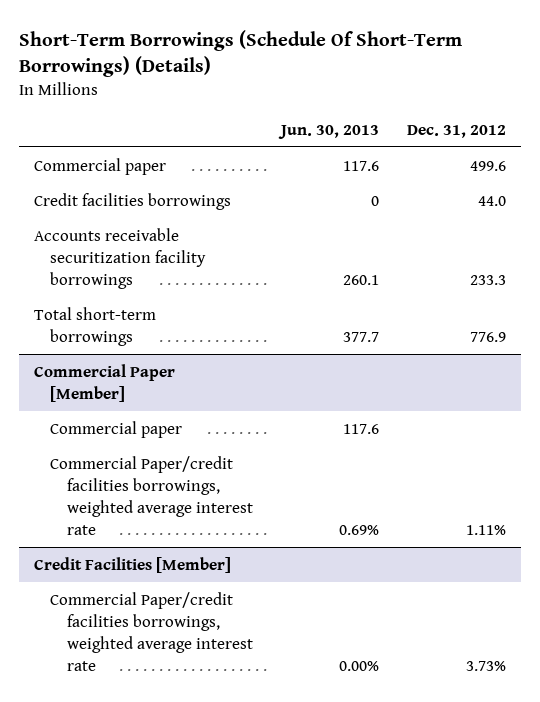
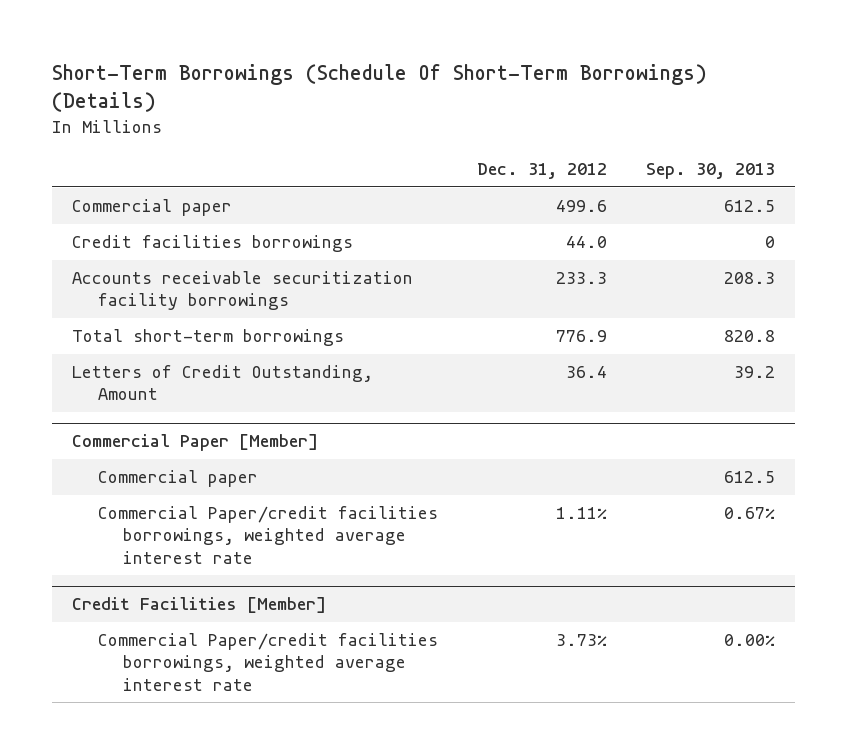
- | Jun. 30, 2013 | Dec. 31, 2012
+ | Dec. 31, 2012 | Sep. 30, 2013
+ Letters of Credit Outstanding, Amount | 36.4 | 39.2

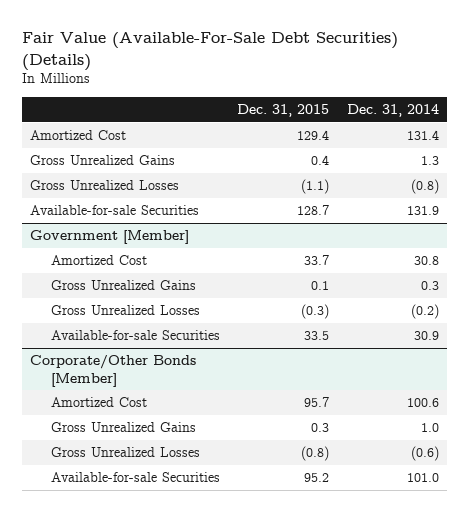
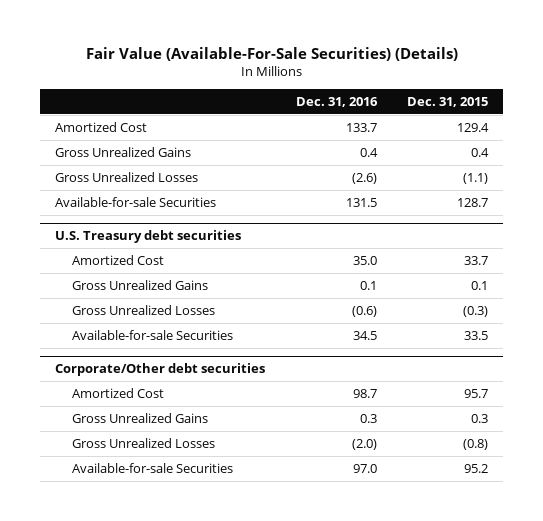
- Fair Value (Available-For-Sale Debt Securities) (Details)
+ Fair Value (Available-For-Sale Securities) (Details)
- | Dec. 31, 2015 | Dec. 31, 2014
+ | Dec. 31, 2016 | Dec. 31, 2015
- Government [Member]
+ U.S. Treasury debt securities
- Corporate/Other Bonds [Member]
+ Corporate/Other debt securities

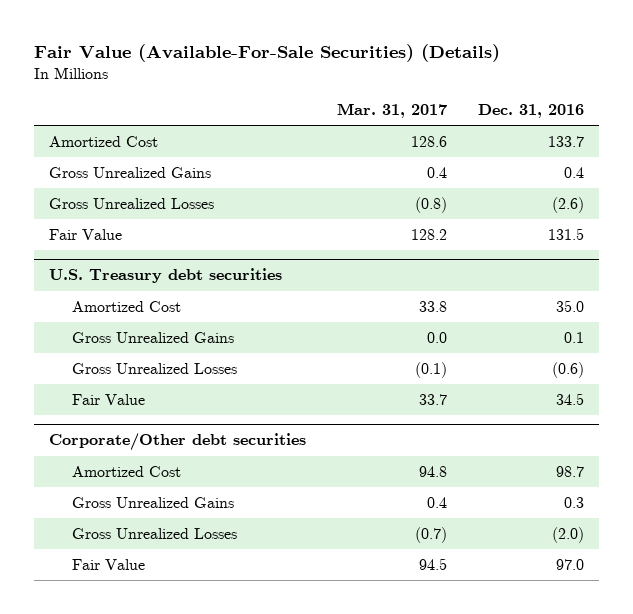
- | Dec. 31, 2016 | Dec. 31, 2015
+ | Mar. 31, 2017 | Dec. 31, 2016
- Available-for-sale Securities | 131.5 | 128.7
+ Fair Value | 128.2 | 131.5
@ U.S. Treasury debt securities
- Available-for-sale Securities | 34.5 | 33.5
+ Fair Value | 33.7 | 34.5
@ Corporate/Other debt securities
- Available-for-sale Securities | 97.0 | 95.2
+ Fair Value | 94.5 | 97.0

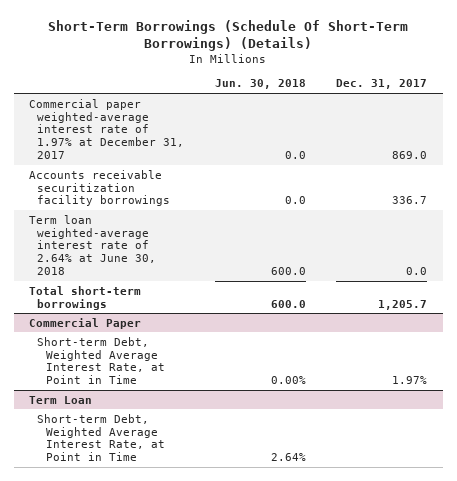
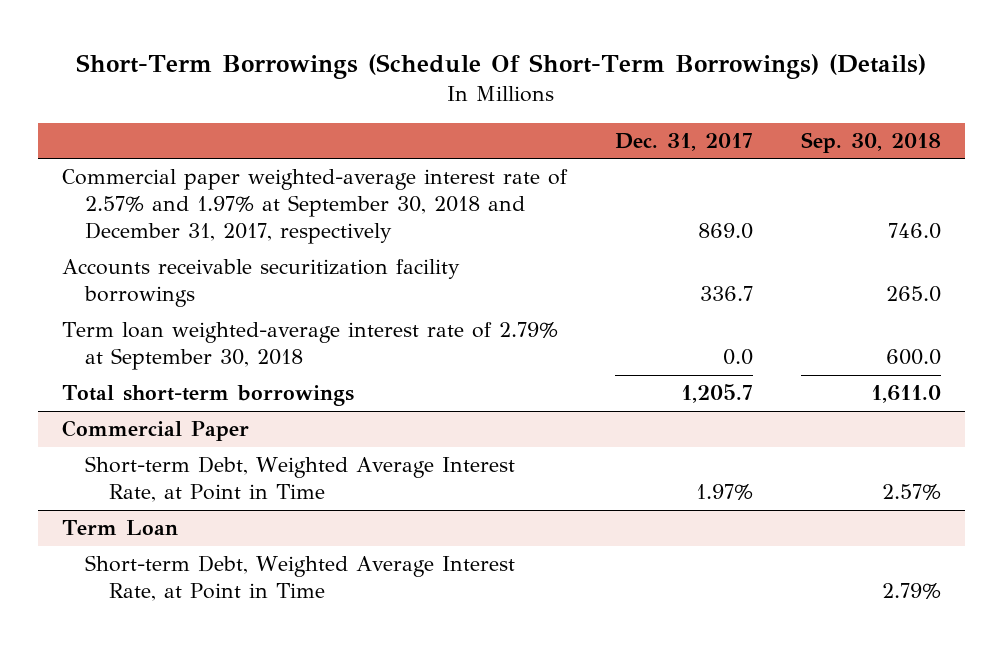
- | Jun. 30, 2018 | Dec. 31, 2017
+ | Dec. 31, 2017 | Sep. 30, 2018
- Commercial paper weighted-average interest rate of 1.97% at December 31, 2017 | 0.0 | 869.0
+ Commercial paper weighted-average interest rate of 2.57% and 1.97% at September 30, 2018 and December 31, 2017, respectively | 869.0 | 746.0
- Term loan weighted-average interest rate of 2.64% at June 30, 2018 | 600.0 | 0.0
+ Term loan weighted-average interest rate of 2.79% at September 30, 2018 | 0.0 | 600.0

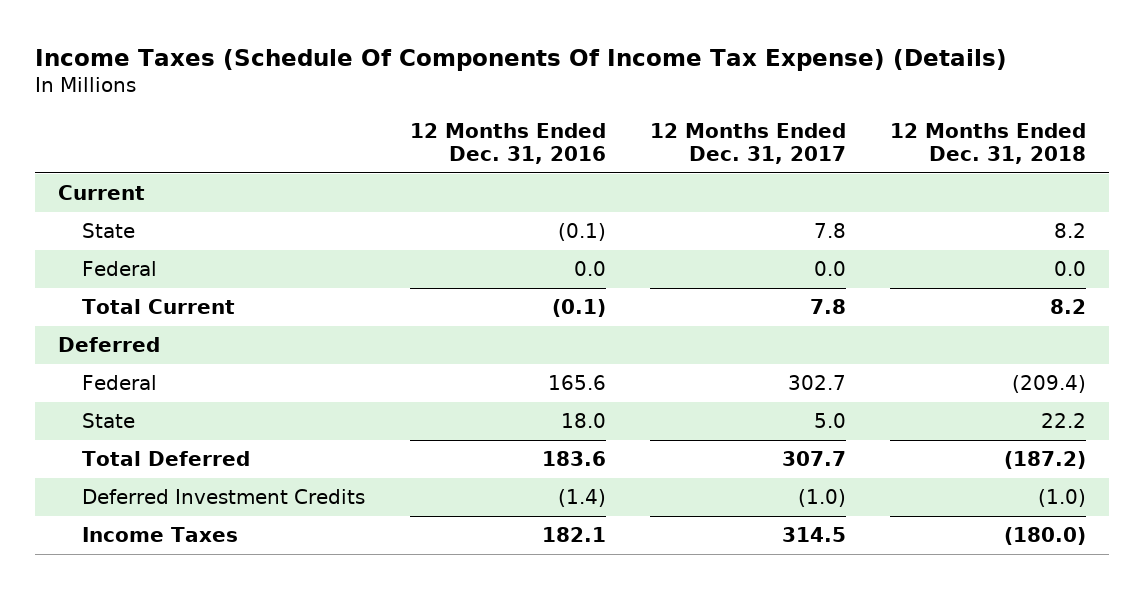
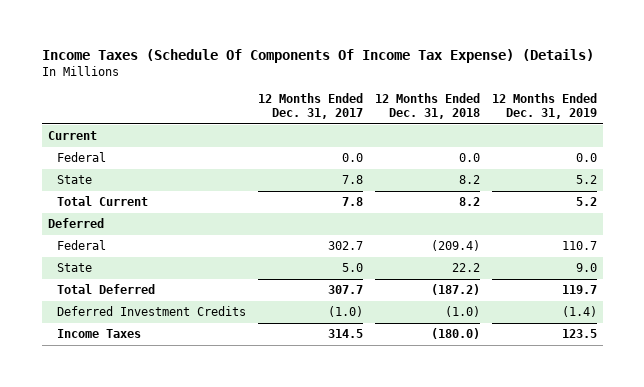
- | 12 Months Ended Dec. 31, 2016 | 12 Months Ended Dec. 31, 2017 | 12 Months Ended Dec. 31, 2018
+ | 12 Months Ended Dec. 31, 2017 | 12 Months Ended Dec. 31, 2018 | 12 Months Ended Dec. 31, 2019
moved down: State | 7.8 | 8.2 | 5.2

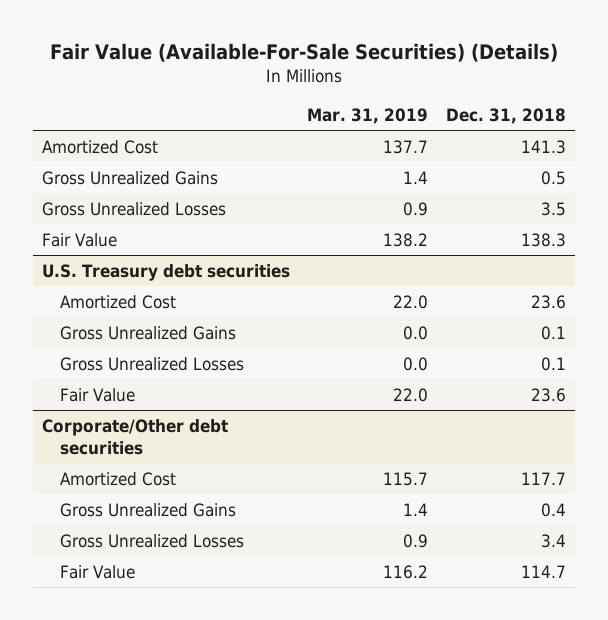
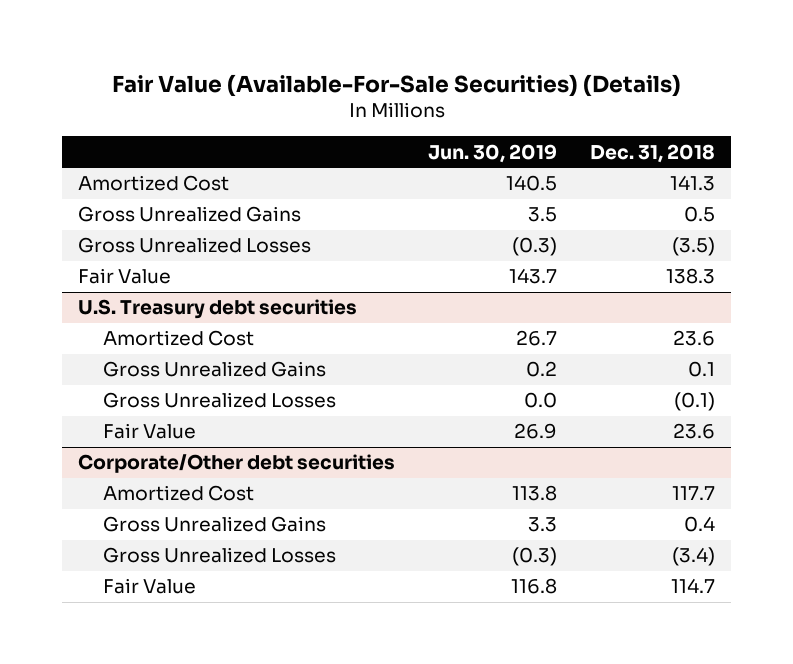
- | Mar. 31, 2019 | Dec. 31, 2018
+ | Jun. 30, 2019 | Dec. 31, 2018
- Gross Unrealized Losses | 0.9 | 3.5
+ Gross Unrealized Losses | (0.3) | (3.5)
@ U.S. Treasury debt securities
- Gross Unrealized Losses | 0.0 | 0.1
+ Gross Unrealized Losses | 0.0 | (0.1)
@ Corporate/Other debt securities
- Gross Unrealized Losses | 0.9 | 3.4
+ Gross Unrealized Losses | (0.3) | (3.4)

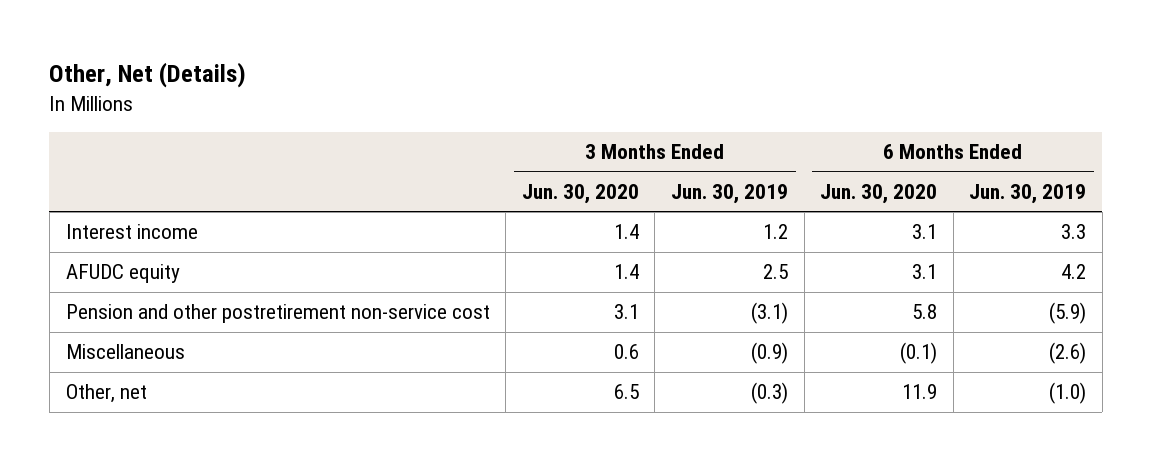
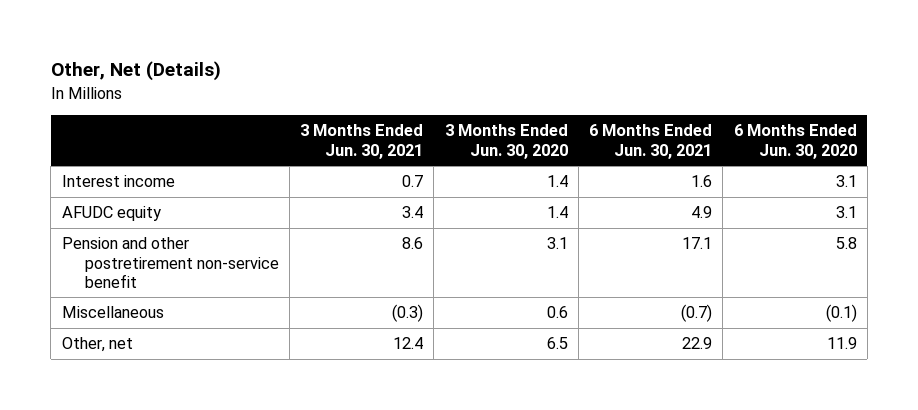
- | 3 Months Ended Jun. 30, 2020 | 3 Months Ended Jun. 30, 2019 | 6 Months Ended Jun. 30, 2020 | 6 Months Ended Jun. 30, 2019
+ | 3 Months Ended Jun. 30, 2021 | 3 Months Ended Jun. 30, 2020 | 6 Months Ended Jun. 30, 2021 | 6 Months Ended Jun. 30, 2020
- Pension and other postretirement non-service cost | 3.1 | (3.1) | 5.8 | (5.9)
+ Pension and other postretirement non-service benefit | 8.6 | 3.1 | 17.1 | 5.8

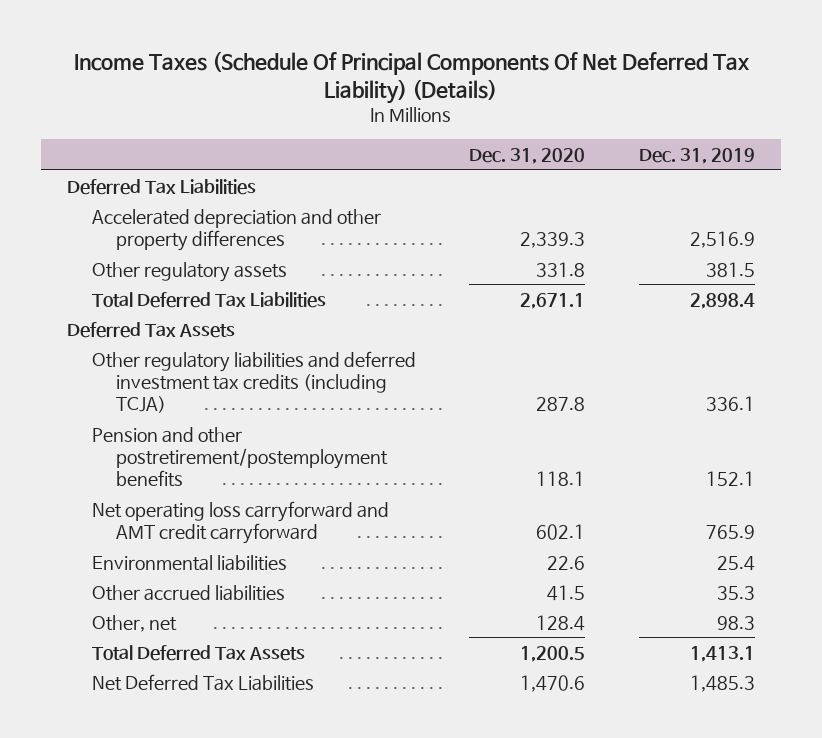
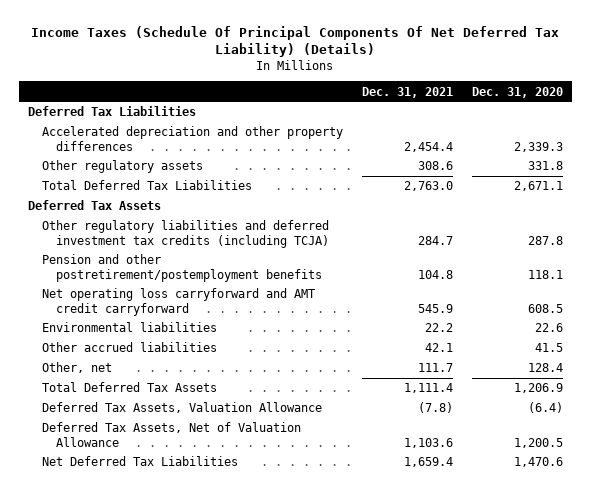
- | Dec. 31, 2020 | Dec. 31, 2019
+ | Dec. 31, 2021 | Dec. 31, 2020
- Net operating loss carryforward and AMT credit carryforward | 602.1 | 765.9
+ Net operating loss carryforward and AMT credit carryforward | 545.9 | 608.5
- Total Deferred Tax Assets | 1,200.5 | 1,413.1
+ Total Deferred Tax Assets | 1,111.4 | 1,206.9
+ Deferred Tax Assets, Valuation Allowance | (7.8) | (6.4)
+ Deferred Tax Assets, Net of Valuation Allowance | 1,103.6 | 1,200.5

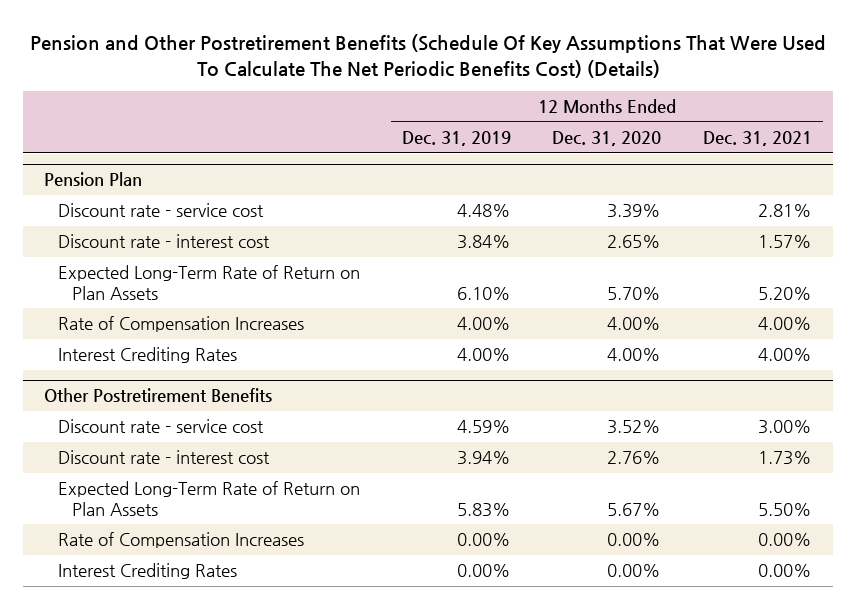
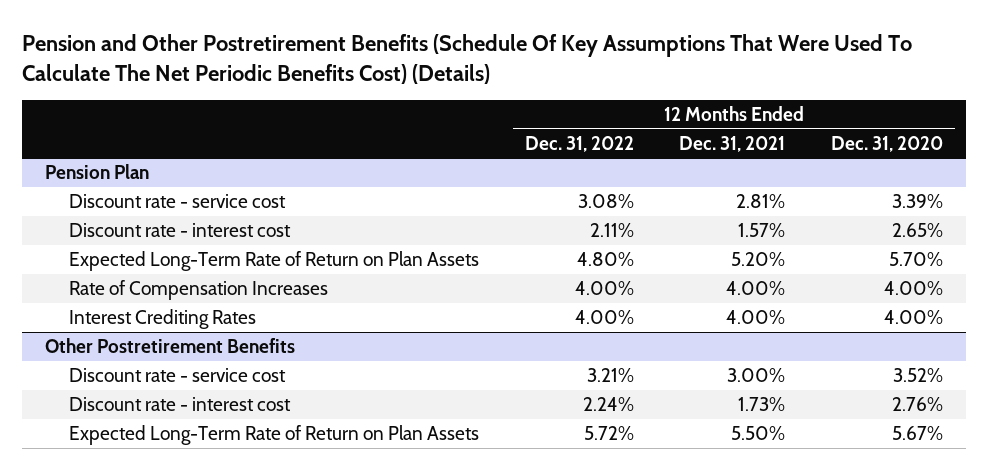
- | 12 Months Ended Dec. 31, 2019 | 12 Months Ended Dec. 31, 2020 | 12 Months Ended Dec. 31, 2021
+ | 12 Months Ended Dec. 31, 2022 | 12 Months Ended Dec. 31, 2021 | 12 Months Ended Dec. 31, 2020
@ Other Postretirement Benefits
- Rate of Compensation Increases | 0.00% | 0.00% | 0.00%
- Interest Crediting Rates | 0.00% | 0.00% | 0.00%

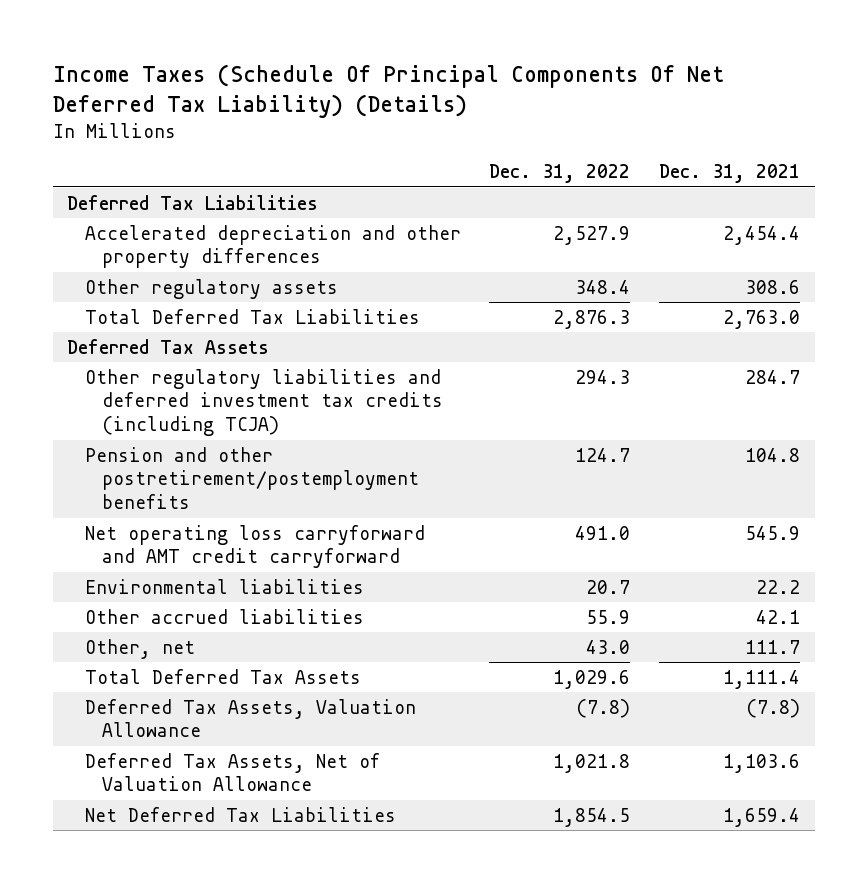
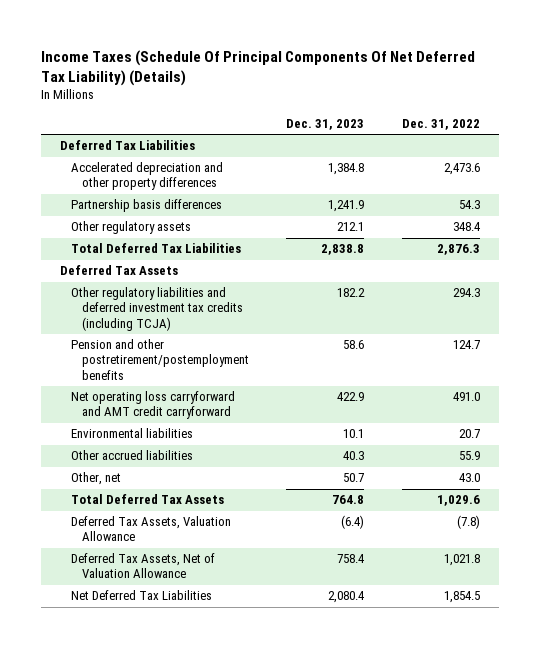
- | Dec. 31, 2022 | Dec. 31, 2021
+ | Dec. 31, 2023 | Dec. 31, 2022
- Accelerated depreciation and other property differences | 2,527.9 | 2,454.4
+ Accelerated depreciation and other property differences | 1,384.8 | 2,473.6
+ Partnership basis differences | 1,241.9 | 54.3

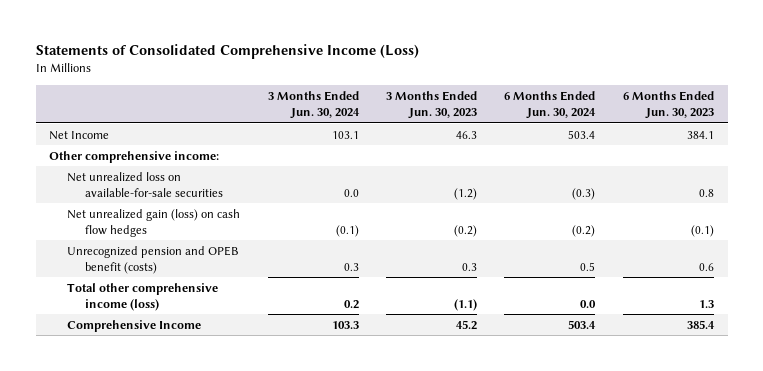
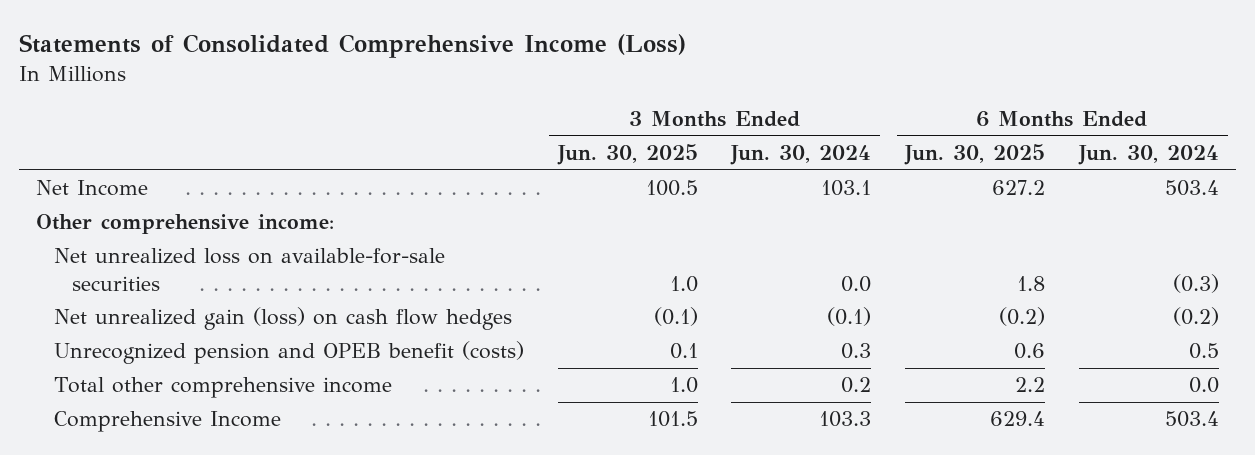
- | 3 Months Ended Jun. 30, 2024 | 3 Months Ended Jun. 30, 2023 | 6 Months Ended Jun. 30, 2024 | 6 Months Ended Jun. 30, 2023
+ | 3 Months Ended Jun. 30, 2025 | 3 Months Ended Jun. 30, 2024 | 6 Months Ended Jun. 30, 2025 | 6 Months Ended Jun. 30, 2024
- Total other comprehensive income (loss) | 0.2 | (1.1) | 0.0 | 1.3
+ Total other comprehensive income | 1.0 | 0.2 | 2.2 | 0.0

